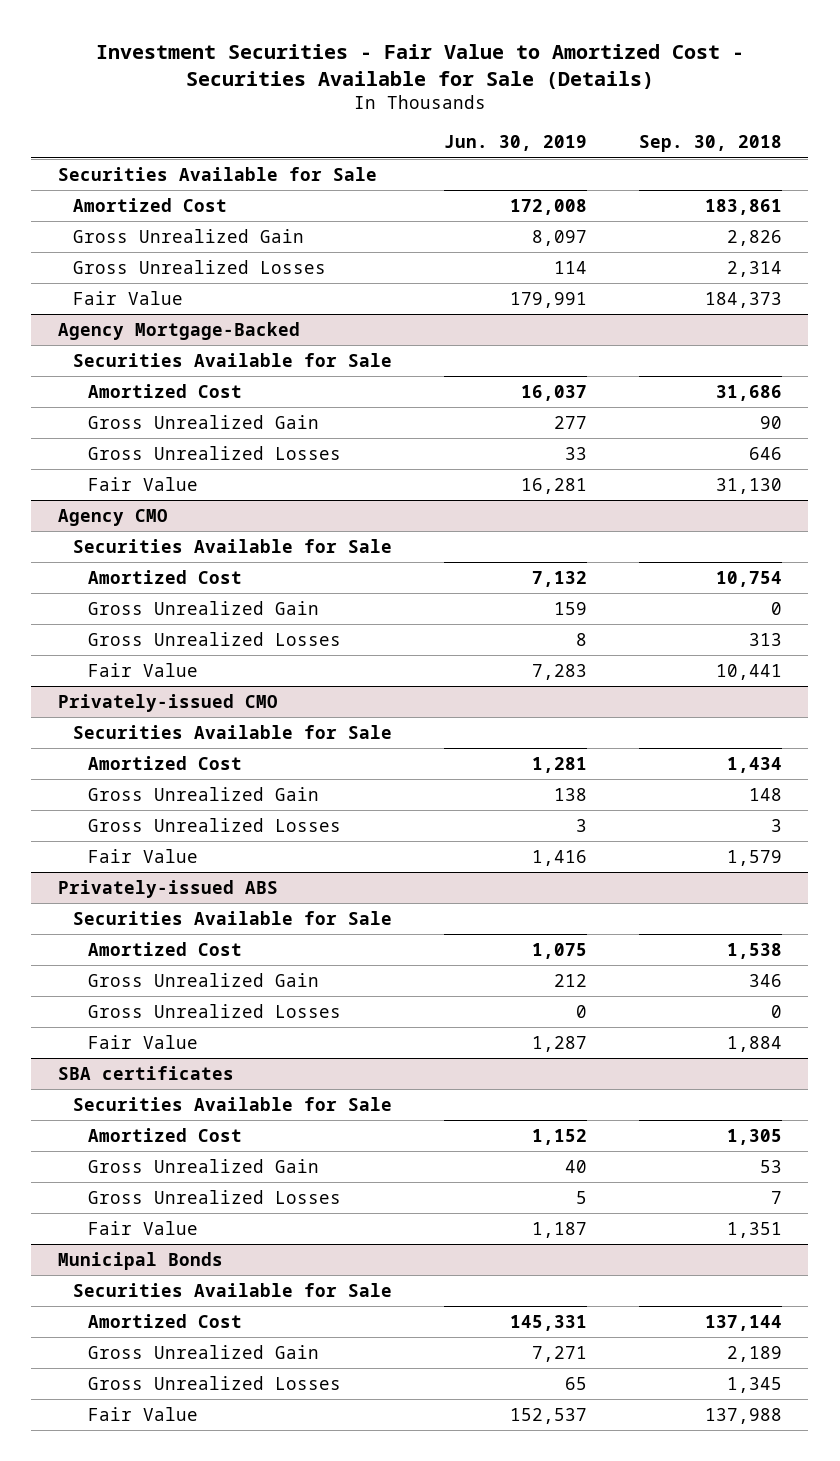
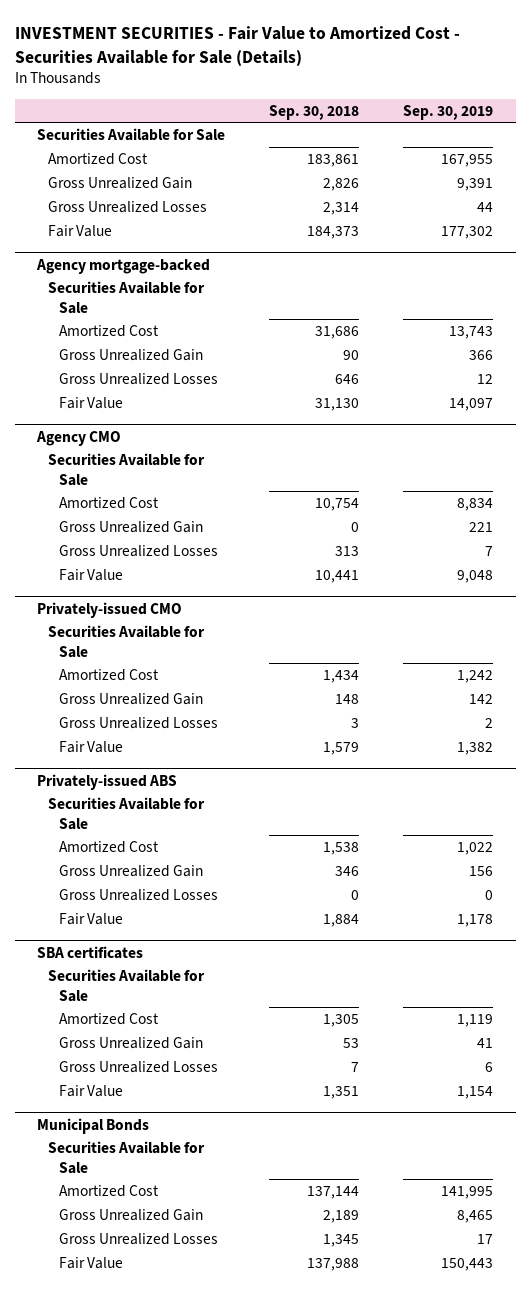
- Investment Securities - Fair Value to Amortized Cost - Securities Available for Sale (Details)
+ INVESTMENT SECURITIES - Fair Value to Amortized Cost - Securities Available for Sale (Details)
- | Jun. 30, 2019 | Sep. 30, 2018
+ | Sep. 30, 2018 | Sep. 30, 2019
- Agency Mortgage-Backed
+ Agency mortgage-backed

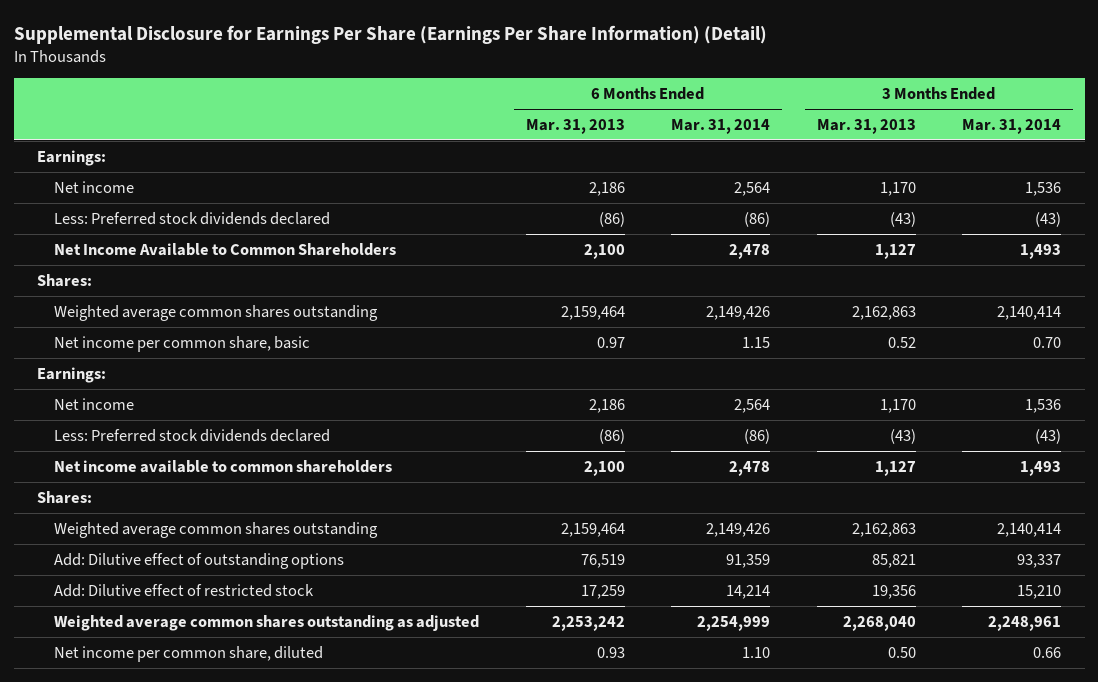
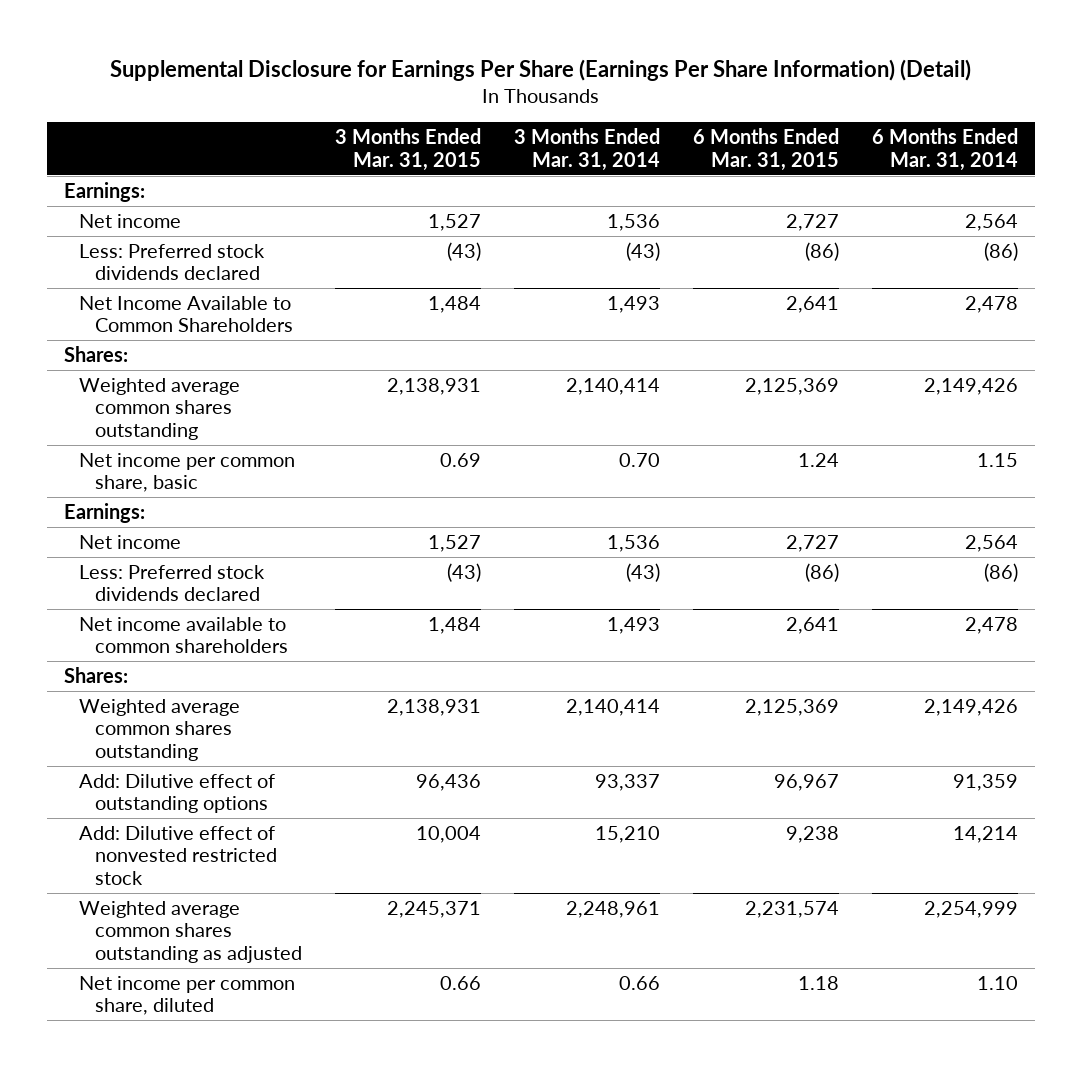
- | 6 Months Ended Mar. 31, 2013 | 6 Months Ended Mar. 31, 2014 | 3 Months Ended Mar. 31, 2013 | 3 Months Ended Mar. 31, 2014
+ | 3 Months Ended Mar. 31, 2015 | 3 Months Ended Mar. 31, 2014 | 6 Months Ended Mar. 31, 2015 | 6 Months Ended Mar. 31, 2014
- Add: Dilutive effect of restricted stock | 17,259 | 14,214 | 19,356 | 15,210
+ Add: Dilutive effect of nonvested restricted stock | 10,004 | 15,210 | 9,238 | 14,214

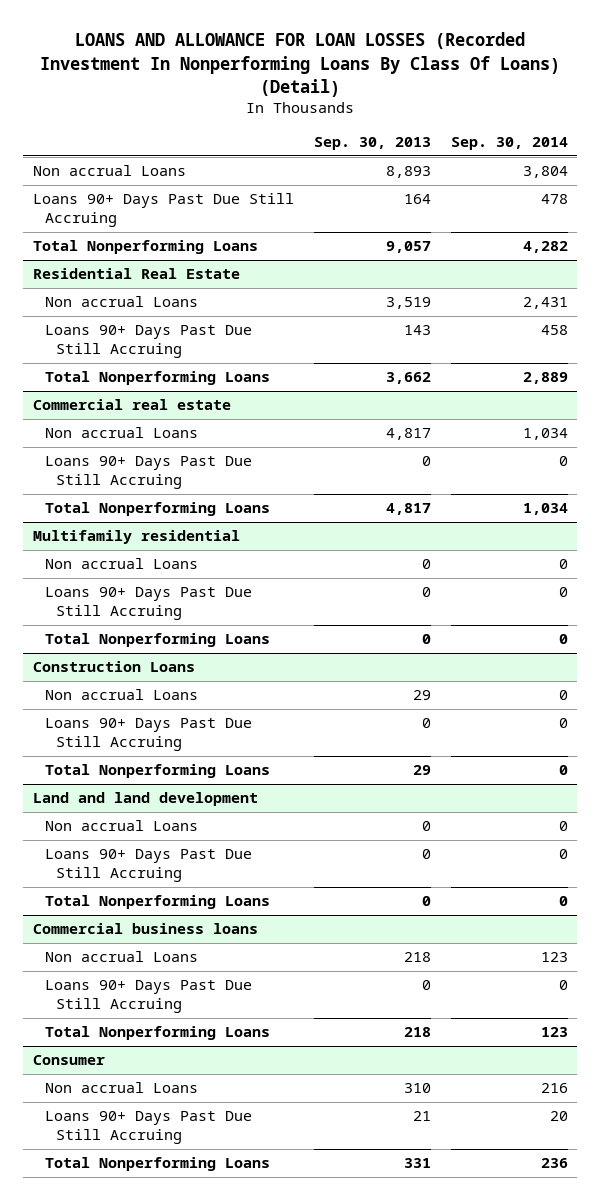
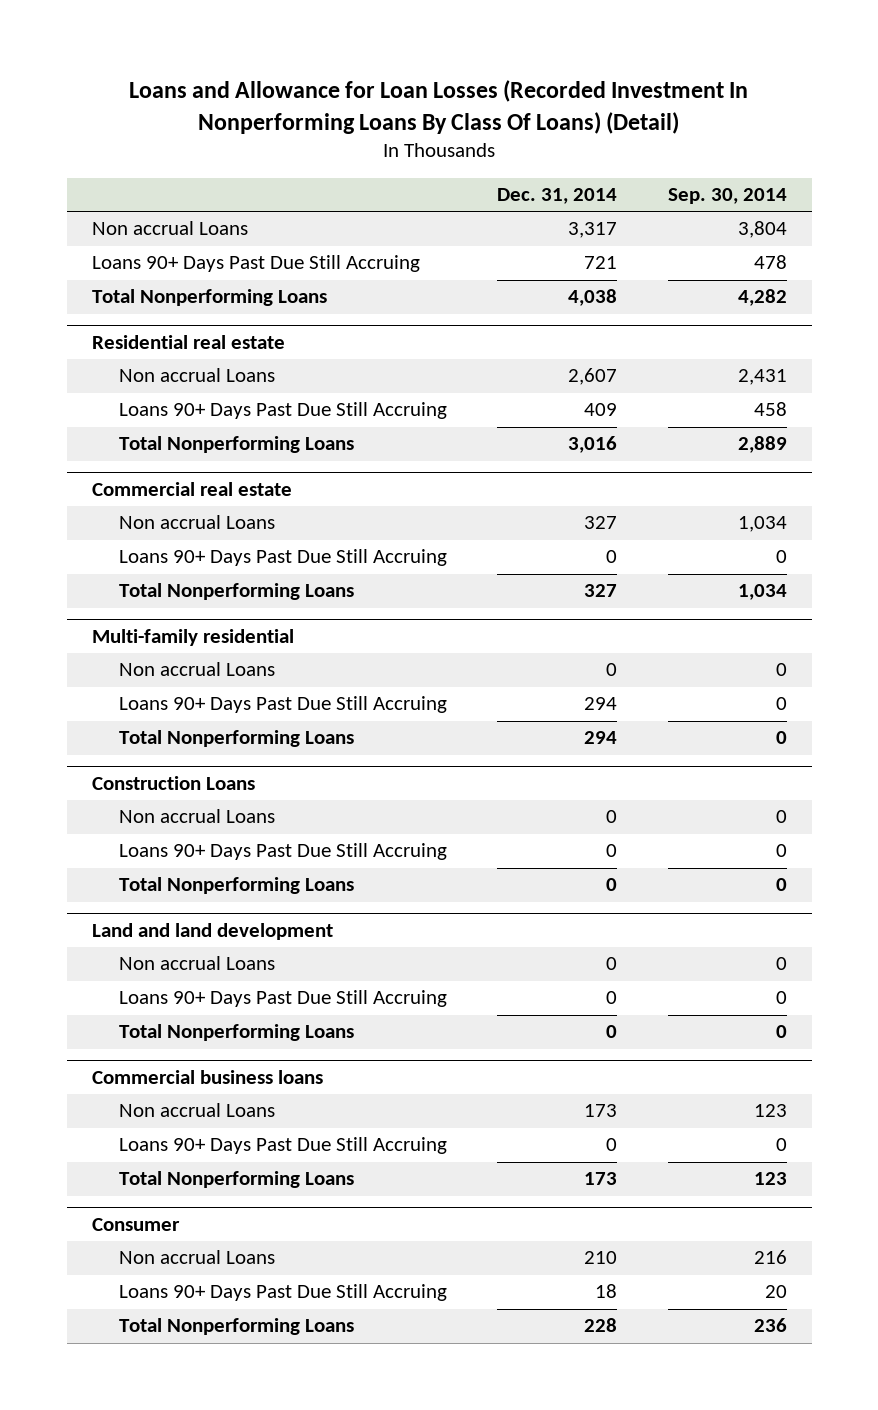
- LOANS AND ALLOWANCE FOR LOAN LOSSES (Recorded Investment In Nonperforming Loans By Class Of Loans) (Detail)
+ Loans and Allowance for Loan Losses (Recorded Investment In Nonperforming Loans By Class Of Loans) (Detail)
- | Sep. 30, 2013 | Sep. 30, 2014
+ | Dec. 31, 2014 | Sep. 30, 2014
- Residential Real Estate
+ Residential real estate
- Multifamily residential
+ Multi-family residential

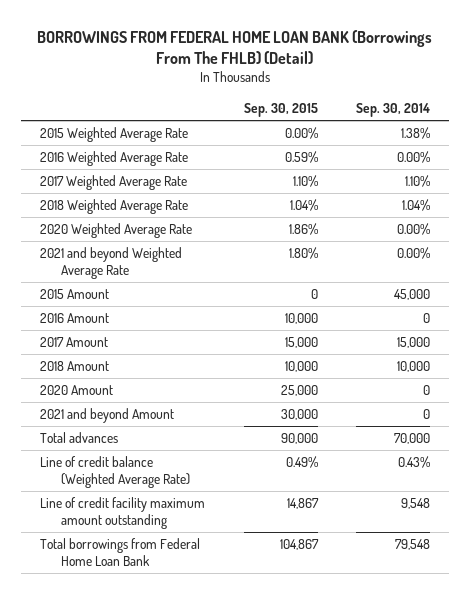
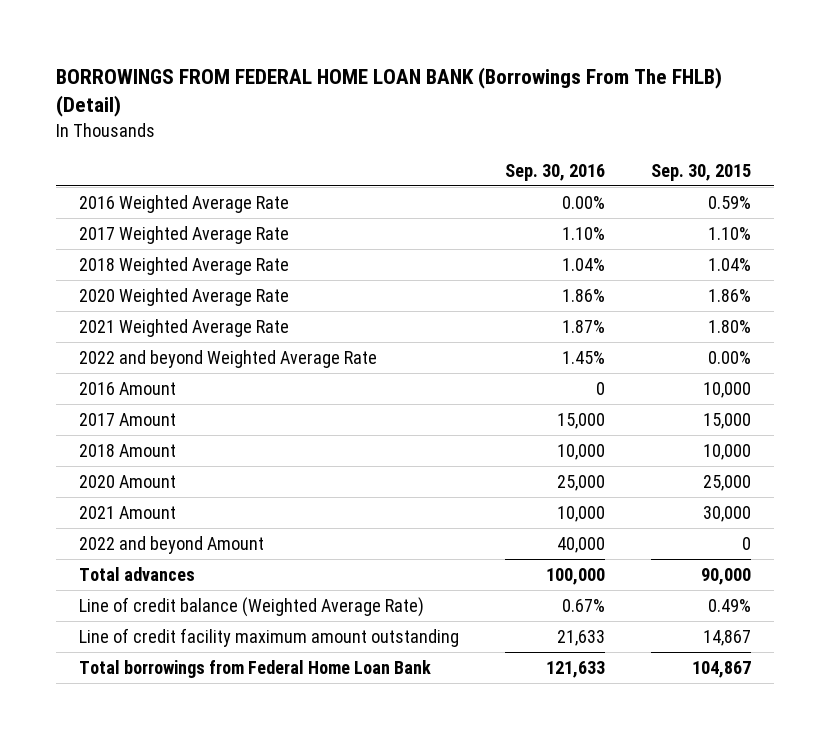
- | Sep. 30, 2015 | Sep. 30, 2014
+ | Sep. 30, 2016 | Sep. 30, 2015
- 2015 Weighted Average Rate | 0.00% | 1.38%
- 2021 and beyond Weighted Average Rate | 1.80% | 0.00%
- 2015 Amount | 0 | 45,000
+ 2021 Weighted Average Rate | 1.87% | 1.80%
+ 2022 and beyond Weighted Average Rate | 1.45% | 0.00%
- 2021 and beyond Amount | 30,000 | 0
+ 2021 Amount | 10,000 | 30,000
+ 2022 and beyond Amount | 40,000 | 0

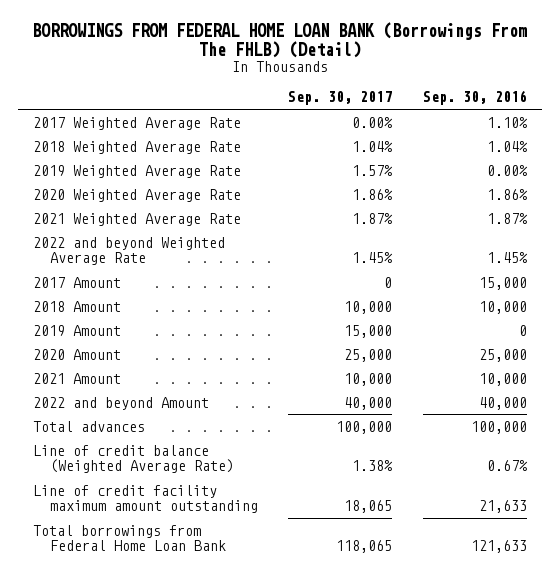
- | Sep. 30, 2016 | Sep. 30, 2015
+ | Sep. 30, 2017 | Sep. 30, 2016
- 2016 Weighted Average Rate | 0.00% | 0.59%
+ 2019 Weighted Average Rate | 1.57% | 0.00%
- 2016 Amount | 0 | 10,000
+ 2019 Amount | 15,000 | 0

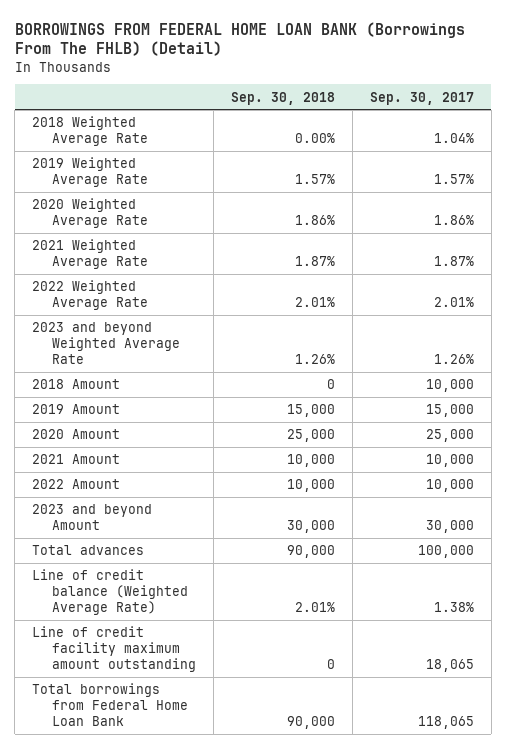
- | Sep. 30, 2017 | Sep. 30, 2016
+ | Sep. 30, 2018 | Sep. 30, 2017
- 2017 Weighted Average Rate | 0.00% | 1.10%
- 2022 and beyond Weighted Average Rate | 1.45% | 1.45%
- 2017 Amount | 0 | 15,000
+ 2022 Weighted Average Rate | 2.01% | 2.01%
+ 2023 and beyond Weighted Average Rate | 1.26% | 1.26%
- 2022 and beyond Amount | 40,000 | 40,000
+ 2022 Amount | 10,000 | 10,000
+ 2023 and beyond Amount | 30,000 | 30,000

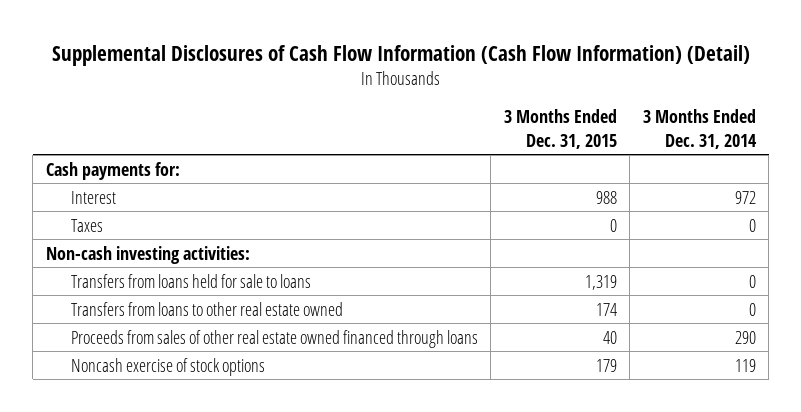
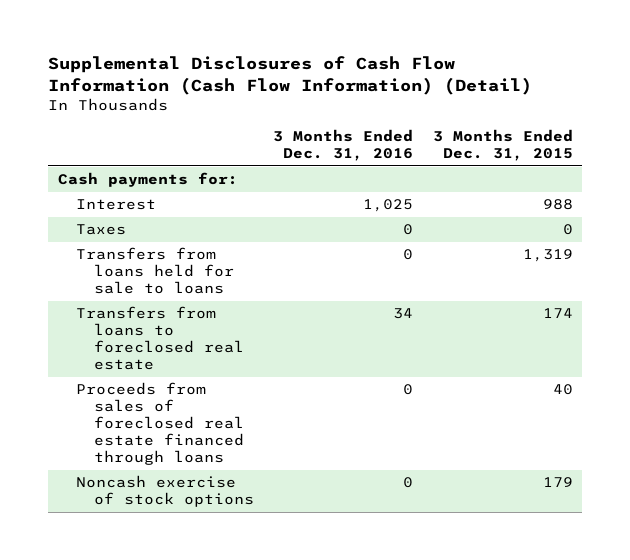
- | 3 Months Ended Dec. 31, 2015 | 3 Months Ended Dec. 31, 2014
+ | 3 Months Ended Dec. 31, 2016 | 3 Months Ended Dec. 31, 2015
- Non-cash investing activities:
- Transfers from loans to other real estate owned | 174 | 0
- Proceeds from sales of other real estate owned financed through loans | 40 | 290
+ Transfers from loans to foreclosed real estate | 34 | 174
+ Proceeds from sales of foreclosed real estate financed through loans | 0 | 40

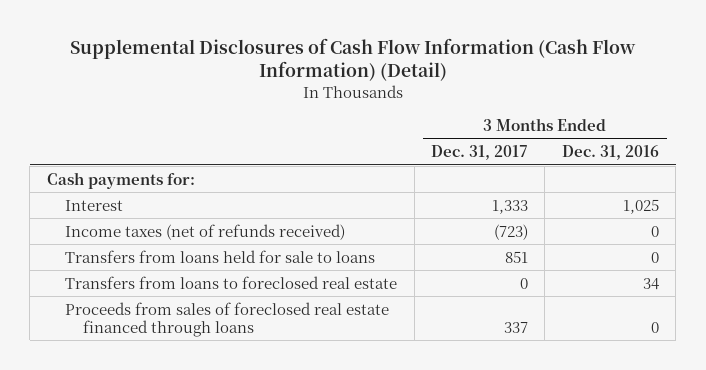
- | 3 Months Ended Dec. 31, 2016 | 3 Months Ended Dec. 31, 2015
+ | 3 Months Ended Dec. 31, 2017 | 3 Months Ended Dec. 31, 2016
- Taxes | 0 | 0
+ Income taxes (net of refunds received) | (723) | 0
- Noncash exercise of stock options | 0 | 179

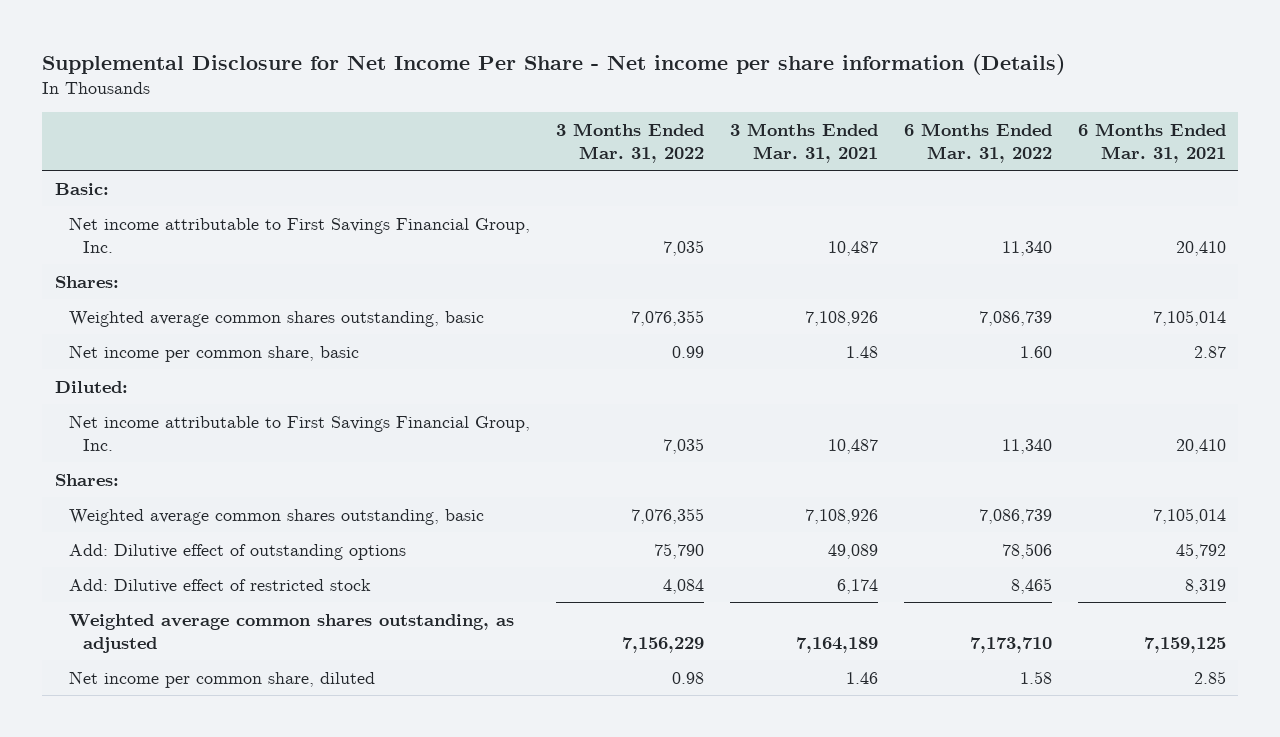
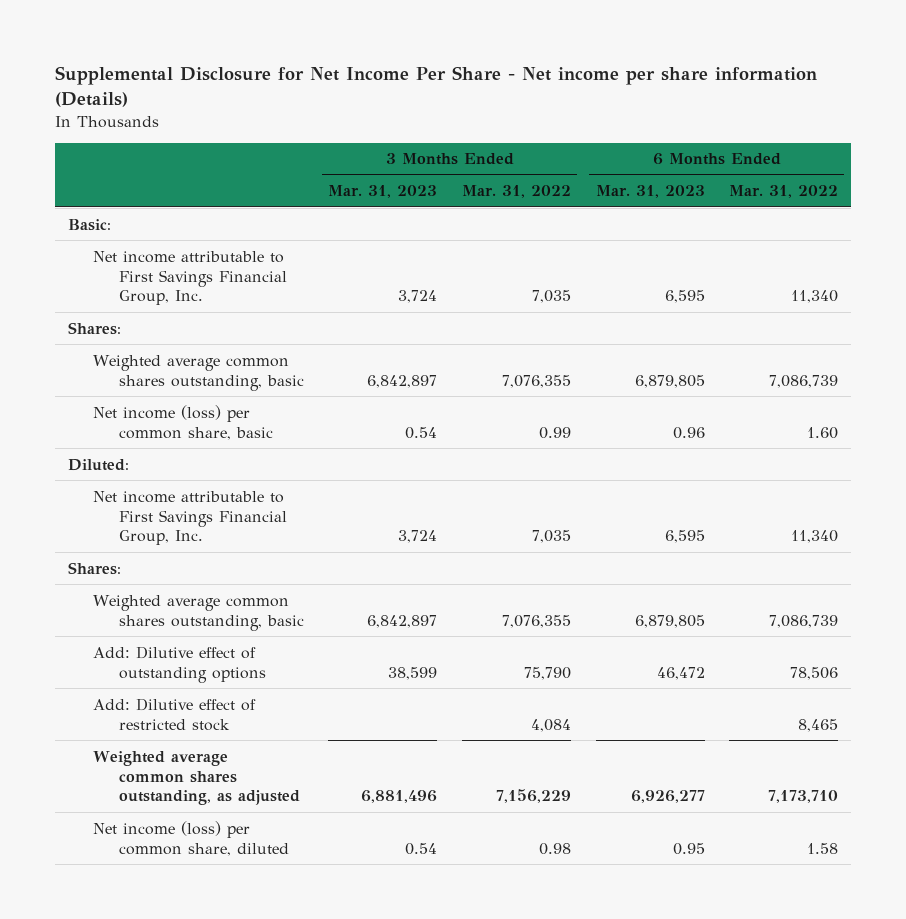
- | 3 Months Ended Mar. 31, 2022 | 3 Months Ended Mar. 31, 2021 | 6 Months Ended Mar. 31, 2022 | 6 Months Ended Mar. 31, 2021
+ | 3 Months Ended Mar. 31, 2023 | 3 Months Ended Mar. 31, 2022 | 6 Months Ended Mar. 31, 2023 | 6 Months Ended Mar. 31, 2022
- Net income per common share, basic | 0.99 | 1.48 | 1.60 | 2.87
+ Net income (loss) per common share, basic | 0.54 | 0.99 | 0.96 | 1.60
- Net income per common share, diluted | 0.98 | 1.46 | 1.58 | 2.85
+ Net income (loss) per common share, diluted | 0.54 | 0.98 | 0.95 | 1.58

